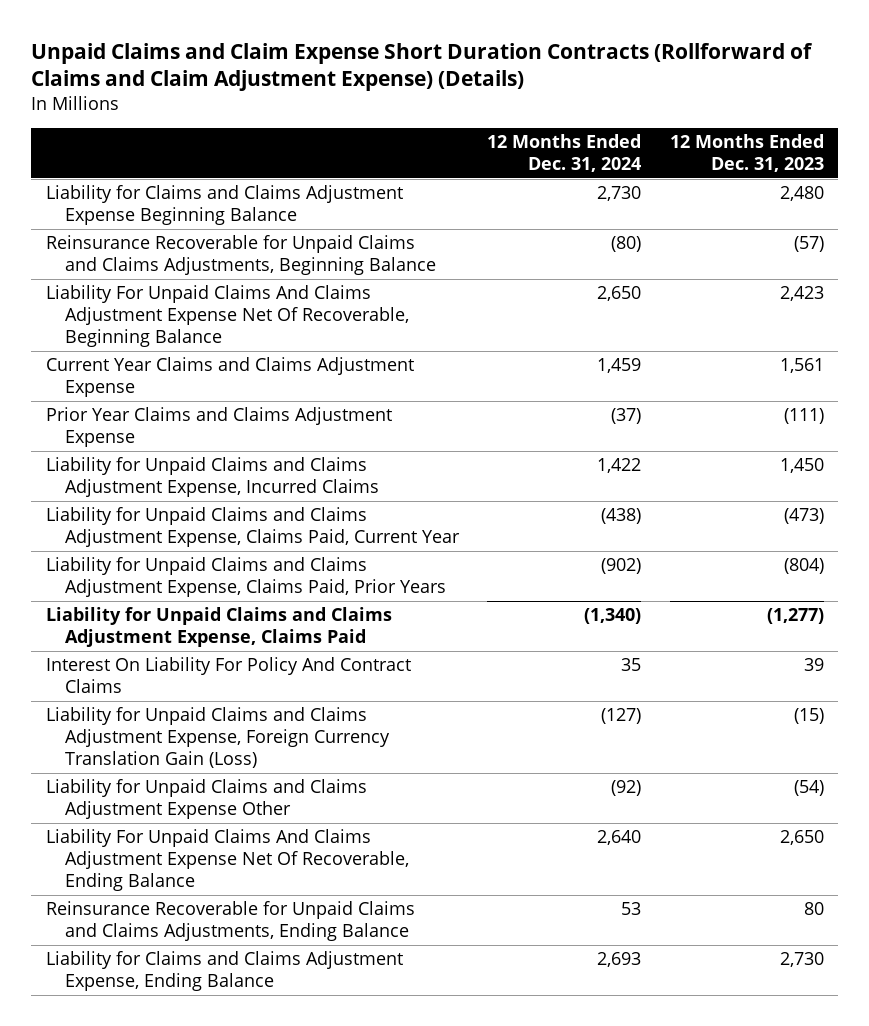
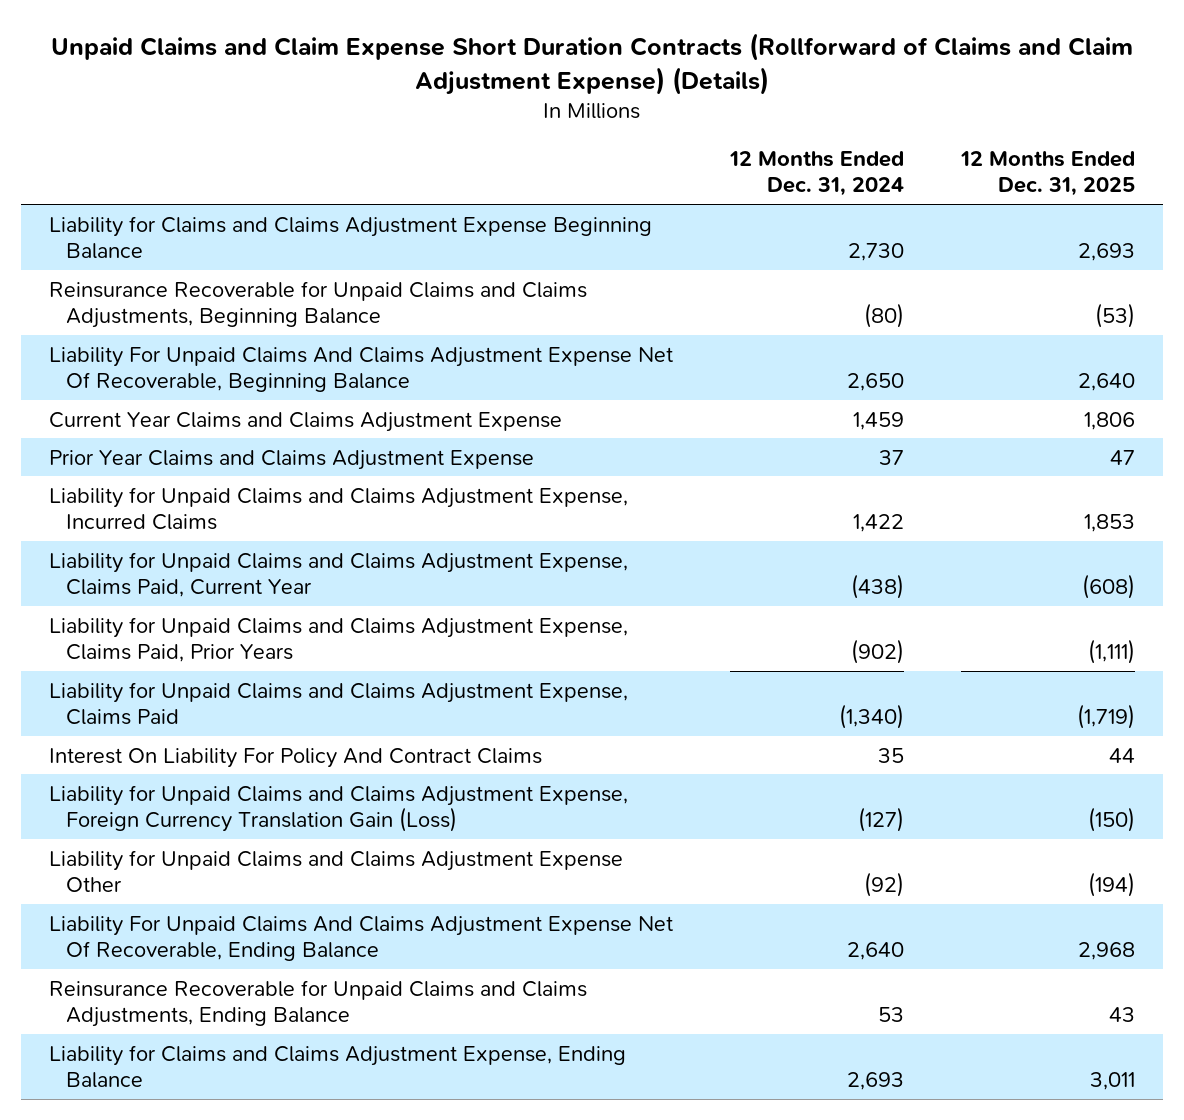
- | 12 Months Ended Dec. 31, 2024 | 12 Months Ended Dec. 31, 2023
+ | 12 Months Ended Dec. 31, 2024 | 12 Months Ended Dec. 31, 2025
- Prior Year Claims and Claims Adjustment Expense | (37) | (111)
+ Prior Year Claims and Claims Adjustment Expense | 37 | 47

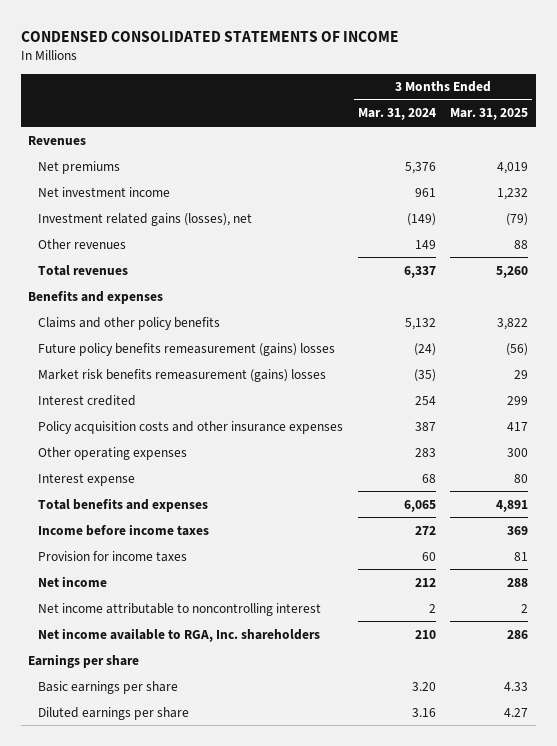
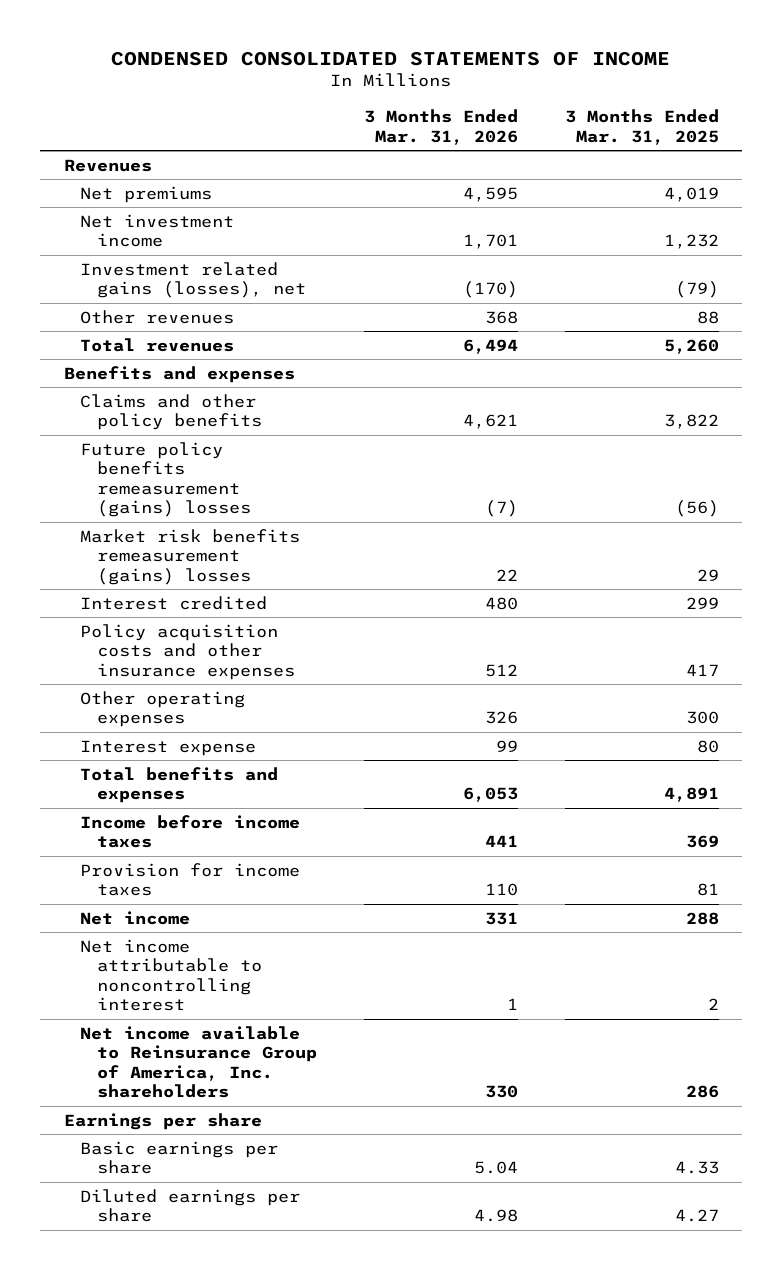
- | 3 Months Ended Mar. 31, 2024 | 3 Months Ended Mar. 31, 2025
+ | 3 Months Ended Mar. 31, 2026 | 3 Months Ended Mar. 31, 2025
- Net income available to RGA, Inc. shareholders | 210 | 286
+ Net income available to Reinsurance Group of America, Inc. shareholders | 330 | 286

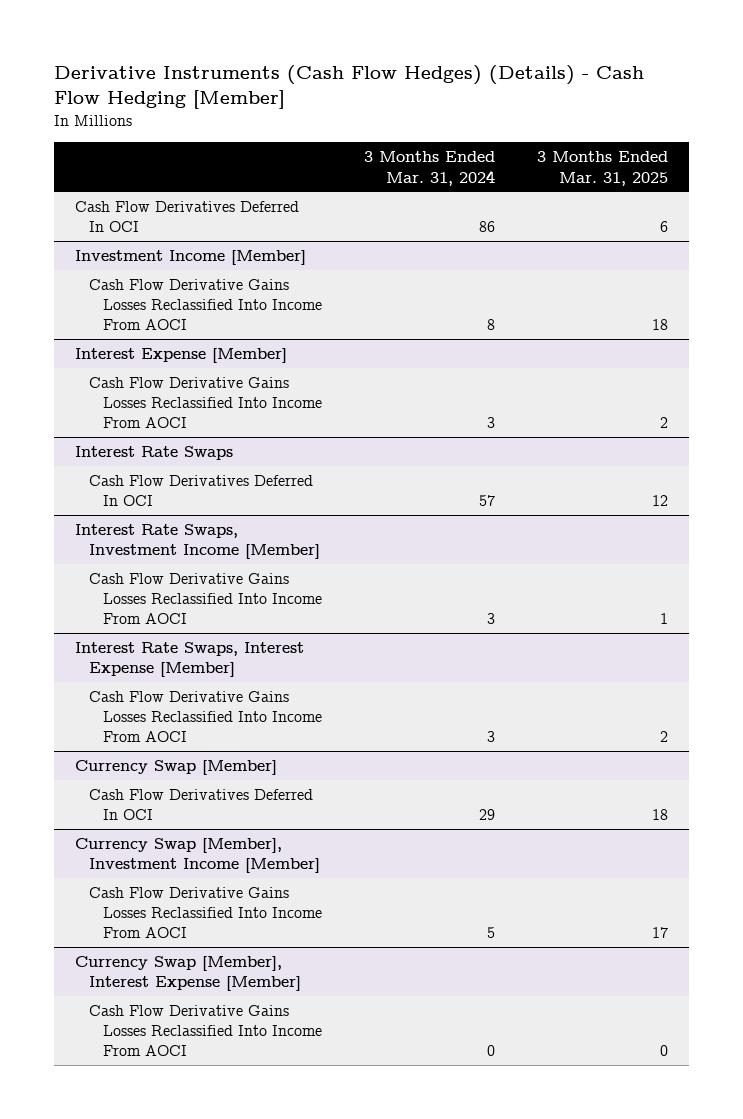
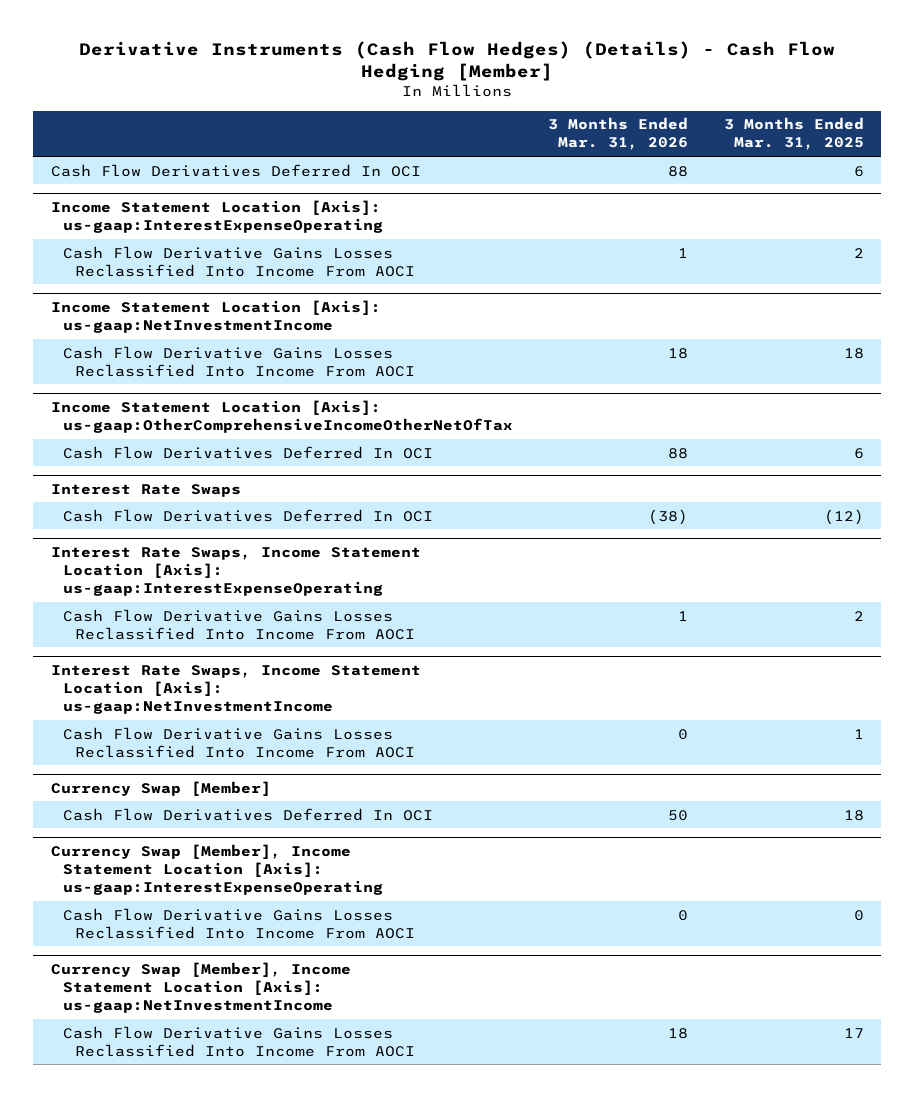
- | 3 Months Ended Mar. 31, 2024 | 3 Months Ended Mar. 31, 2025
+ | 3 Months Ended Mar. 31, 2026 | 3 Months Ended Mar. 31, 2025
- Investment Income [Member]
- Cash Flow Derivative Gains Losses Reclassified Into Income From AOCI | 8 | 18
- Interest Expense [Member]
+ Income Statement Location [Axis]: us-gaap:InterestExpenseOperating
+ Income Statement Location [Axis]: us-gaap:NetInvestmentIncome
+ Cash Flow Derivative Gains Losses Reclassified Into Income From AOCI | 18 | 18
+ Income Statement Location [Axis]: us-gaap:OtherComprehensiveIncomeOtherNetOfTax
+ Cash Flow Derivatives Deferred In OCI | 88 | 6
@ Interest Rate Swaps
- Cash Flow Derivatives Deferred In OCI | 57 | 12
- Interest Rate Swaps, Investment Income [Member]
- Cash Flow Derivative Gains Losses Reclassified Into Income From AOCI | 3 | 1
- Interest Rate Swaps, Interest Expense [Member]
@ Interest Rate Swaps
+ Cash Flow Derivatives Deferred In OCI | (38) | (12)
+ Interest Rate Swaps, Income Statement Location [Axis]: us-gaap:InterestExpenseOperating
+ Interest Rate Swaps, Income Statement Location [Axis]: us-gaap:NetInvestmentIncome
+ Cash Flow Derivative Gains Losses Reclassified Into Income From AOCI | 0 | 1
- Currency Swap [Member], Investment Income [Member]
- Cash Flow Derivative Gains Losses Reclassified Into Income From AOCI | 5 | 17
- Currency Swap [Member], Interest Expense [Member]
+ Currency Swap [Member], Income Statement Location [Axis]: us-gaap:InterestExpenseOperating
+ Currency Swap [Member], Income Statement Location [Axis]: us-gaap:NetInvestmentIncome
+ Cash Flow Derivative Gains Losses Reclassified Into Income From AOCI | 18 | 17

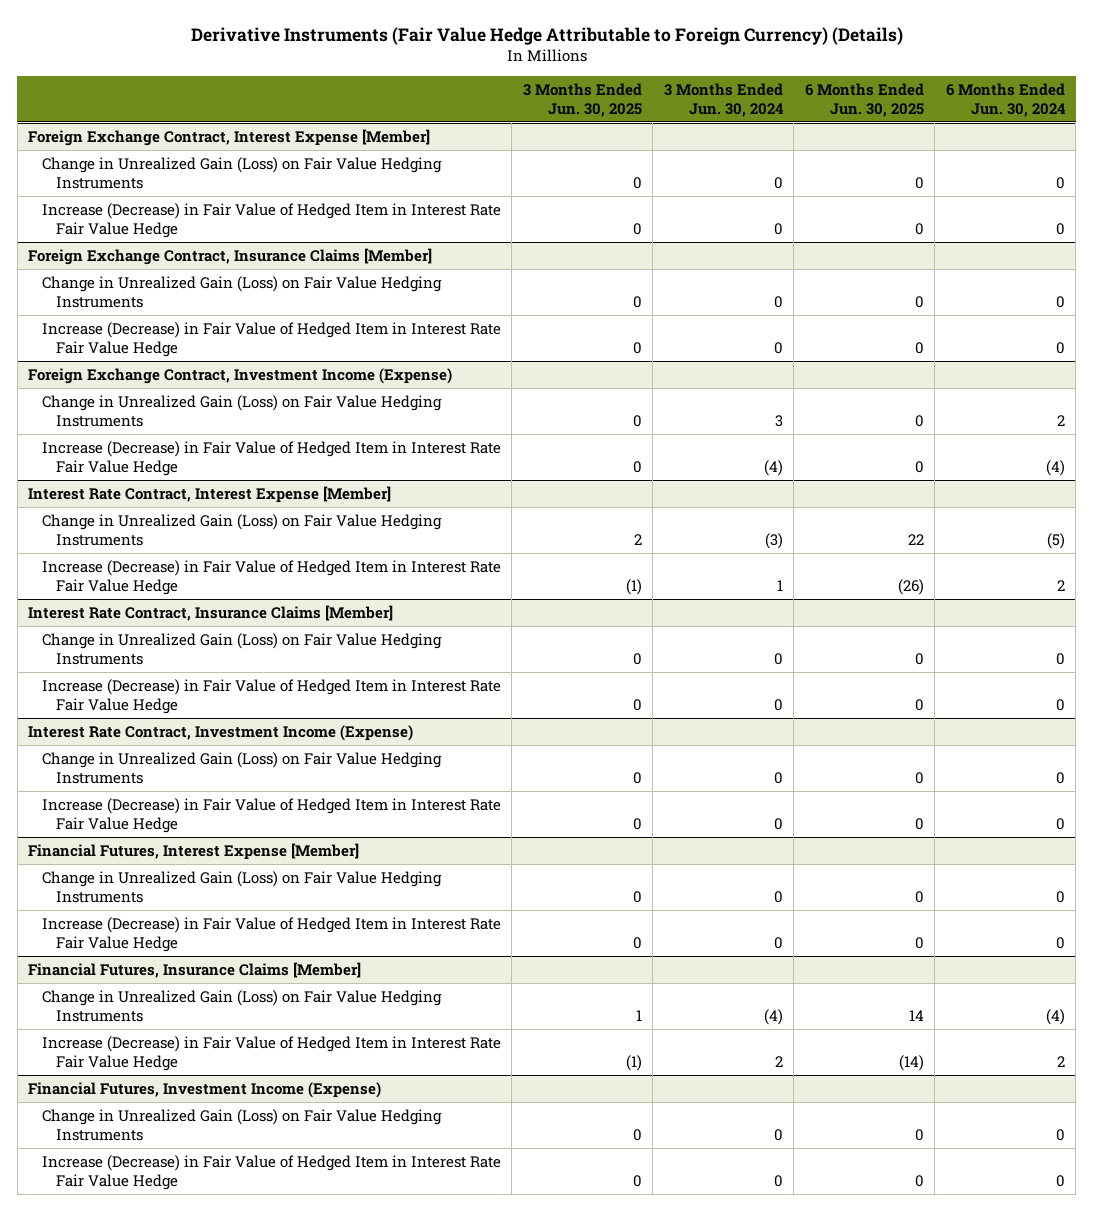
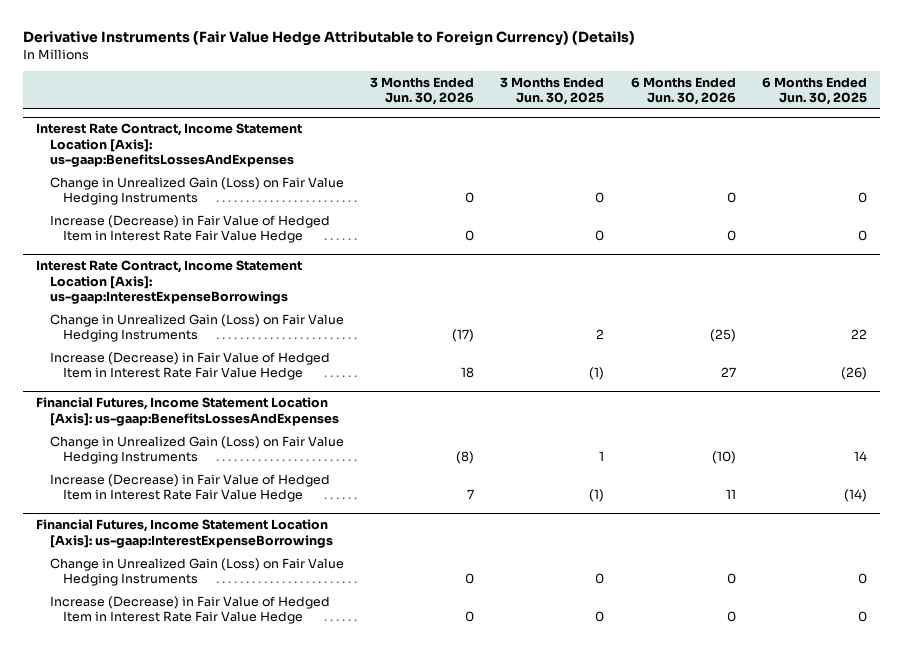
- | 3 Months Ended Jun. 30, 2025 | 3 Months Ended Jun. 30, 2024 | 6 Months Ended Jun. 30, 2025 | 6 Months Ended Jun. 30, 2024
+ | 3 Months Ended Jun. 30, 2026 | 3 Months Ended Jun. 30, 2025 | 6 Months Ended Jun. 30, 2026 | 6 Months Ended Jun. 30, 2025
- Foreign Exchange Contract, Interest Expense [Member]
- Change in Unrealized Gain (Loss) on Fair Value Hedging Instruments | 0 | 0 | 0 | 0
- Increase (Decrease) in Fair Value of Hedged Item in Interest Rate Fair Value Hedge | 0 | 0 | 0 | 0
- Foreign Exchange Contract, Insurance Claims [Member]
- Change in Unrealized Gain (Loss) on Fair Value Hedging Instruments | 0 | 0 | 0 | 0
- Increase (Decrease) in Fair Value of Hedged Item in Interest Rate Fair Value Hedge | 0 | 0 | 0 | 0
- Foreign Exchange Contract, Investment Income (Expense)
+ Interest Rate Contract, Income Statement Location [Axis]: us-gaap:BenefitsLossesAndExpenses
- Interest Rate Contract, Interest Expense [Member]
+ Interest Rate Contract, Income Statement Location [Axis]: us-gaap:InterestExpenseBorrowings
- Interest Rate Contract, Insurance Claims [Member]
- Change in Unrealized Gain (Loss) on Fair Value Hedging Instruments | 0 | 0 | 0 | 0
- Increase (Decrease) in Fair Value of Hedged Item in Interest Rate Fair Value Hedge | 0 | 0 | 0 | 0
- Interest Rate Contract, Investment Income (Expense)
- Change in Unrealized Gain (Loss) on Fair Value Hedging Instruments | 0 | 0 | 0 | 0
- Increase (Decrease) in Fair Value of Hedged Item in Interest Rate Fair Value Hedge | 0 | 0 | 0 | 0
- Financial Futures, Interest Expense [Member]
- Change in Unrealized Gain (Loss) on Fair Value Hedging Instruments | 0 | 0 | 0 | 0
- Increase (Decrease) in Fair Value of Hedged Item in Interest Rate Fair Value Hedge | 0 | 0 | 0 | 0
- Financial Futures, Insurance Claims [Member]
+ Financial Futures, Income Statement Location [Axis]: us-gaap:BenefitsLossesAndExpenses
- Financial Futures, Investment Income (Expense)
+ Financial Futures, Income Statement Location [Axis]: us-gaap:InterestExpenseBorrowings

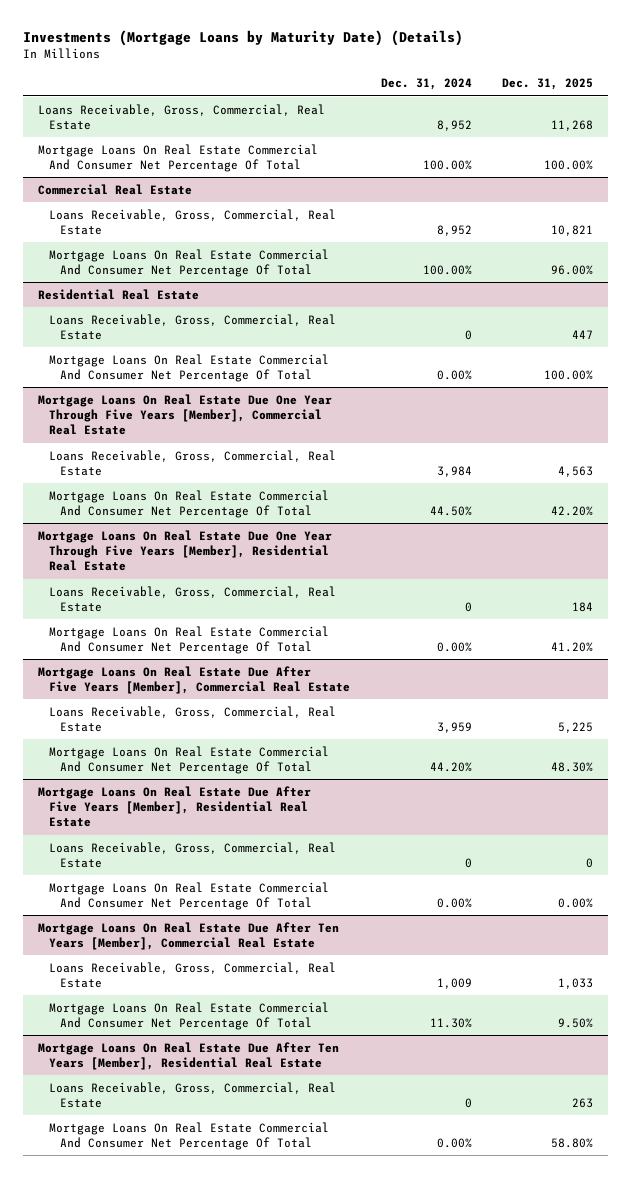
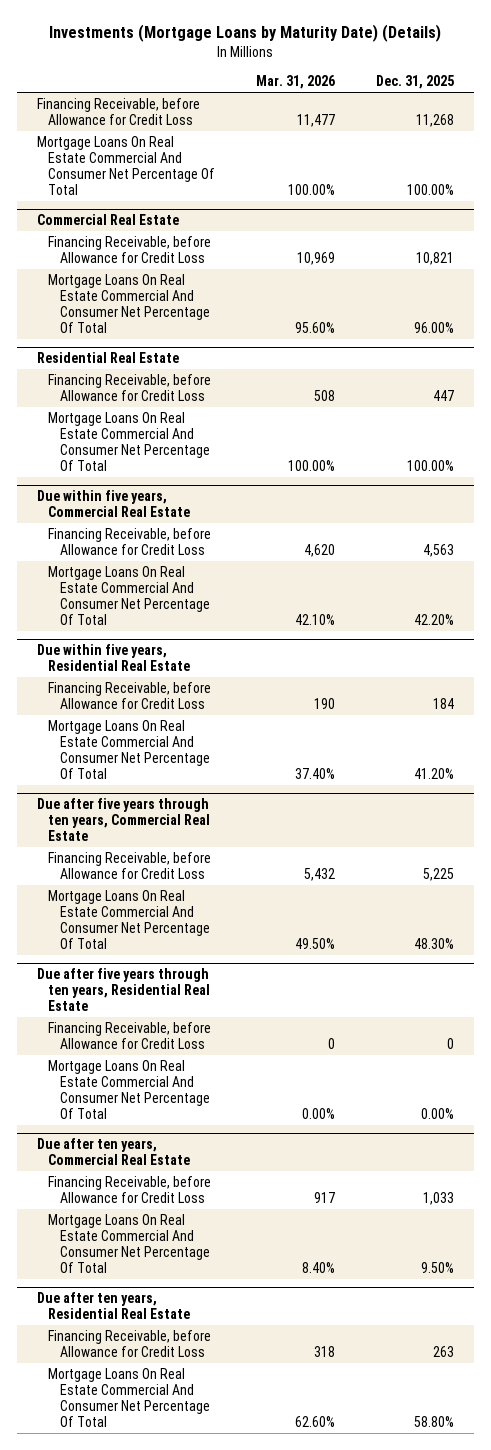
- | Dec. 31, 2024 | Dec. 31, 2025
+ | Mar. 31, 2026 | Dec. 31, 2025
- Loans Receivable, Gross, Commercial, Real Estate | 8,952 | 11,268
+ Financing Receivable, before Allowance for Credit Loss | 11,477 | 11,268
@ Commercial Real Estate
- Loans Receivable, Gross, Commercial, Real Estate | 8,952 | 10,821
+ Financing Receivable, before Allowance for Credit Loss | 10,969 | 10,821
@ Residential Real Estate
- Loans Receivable, Gross, Commercial, Real Estate | 0 | 447
+ Financing Receivable, before Allowance for Credit Loss | 508 | 447
- Mortgage Loans On Real Estate Due One Year Through Five Years [Member], Commercial Real Estate
- Loans Receivable, Gross, Commercial, Real Estate | 3,984 | 4,563
+ Due within five years, Commercial Real Estate
+ Financing Receivable, before Allowance for Credit Loss | 4,620 | 4,563
- Mortgage Loans On Real Estate Due One Year Through Five Years [Member], Residential Real Estate
- Loans Receivable, Gross, Commercial, Real Estate | 0 | 184
+ Due within five years, Residential Real Estate
+ Financing Receivable, before Allowance for Credit Loss | 190 | 184
- Mortgage Loans On Real Estate Due After Five Years [Member], Commercial Real Estate
- Loans Receivable, Gross, Commercial, Real Estate | 3,959 | 5,225
+ Due after five years through ten years, Commercial Real Estate
+ Financing Receivable, before Allowance for Credit Loss | 5,432 | 5,225
- Mortgage Loans On Real Estate Due After Five Years [Member], Residential Real Estate
- Loans Receivable, Gross, Commercial, Real Estate | 0 | 0
+ Due after five years through ten years, Residential Real Estate
+ Financing Receivable, before Allowance for Credit Loss | 0 | 0
- Mortgage Loans On Real Estate Due After Ten Years [Member], Commercial Real Estate
- Loans Receivable, Gross, Commercial, Real Estate | 1,009 | 1,033
+ Due after ten years, Commercial Real Estate
+ Financing Receivable, before Allowance for Credit Loss | 917 | 1,033
- Mortgage Loans On Real Estate Due After Ten Years [Member], Residential Real Estate
- Loans Receivable, Gross, Commercial, Real Estate | 0 | 263
+ Due after ten years, Residential Real Estate
+ Financing Receivable, before Allowance for Credit Loss | 318 | 263

